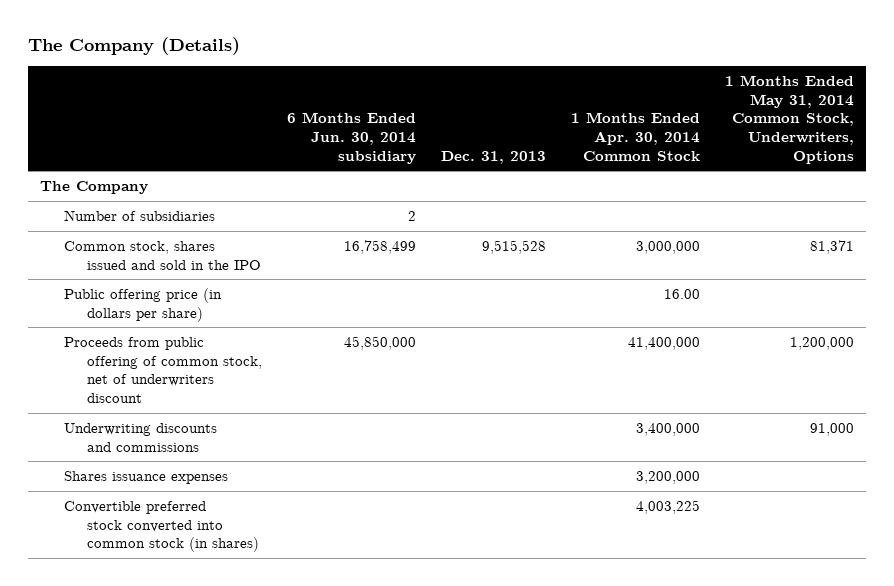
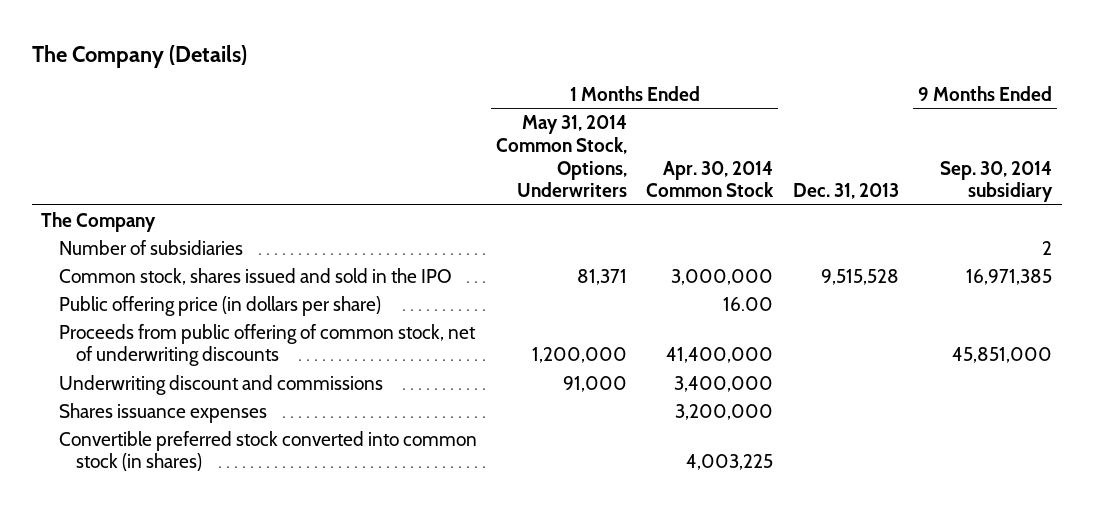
- | 6 Months Ended Jun. 30, 2014 subsidiary | Dec. 31, 2013 | 1 Months Ended Apr. 30, 2014 Common Stock | 1 Months Ended May 31, 2014 Common Stock, Underwriters, Options
+ | 1 Months Ended May 31, 2014 Common Stock, Options, Underwriters | 1 Months Ended Apr. 30, 2014 Common Stock | Dec. 31, 2013 | 9 Months Ended Sep. 30, 2014 subsidiary
- Proceeds from public offering of common stock, net of underwriters discount | 45,850,000 | | 41,400,000 | 1,200,000
- Underwriting discounts and commissions | | | 3,400,000 | 91,000
+ Proceeds from public offering of common stock, net of underwriting discounts | 1,200,000 | 41,400,000 | | 45,851,000
+ Underwriting discount and commissions | 91,000 | 3,400,000 | |

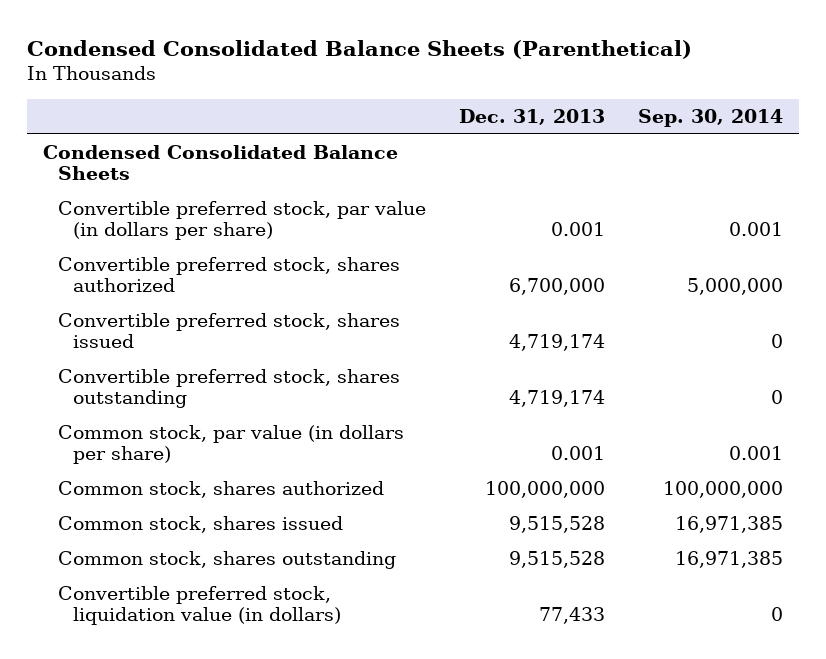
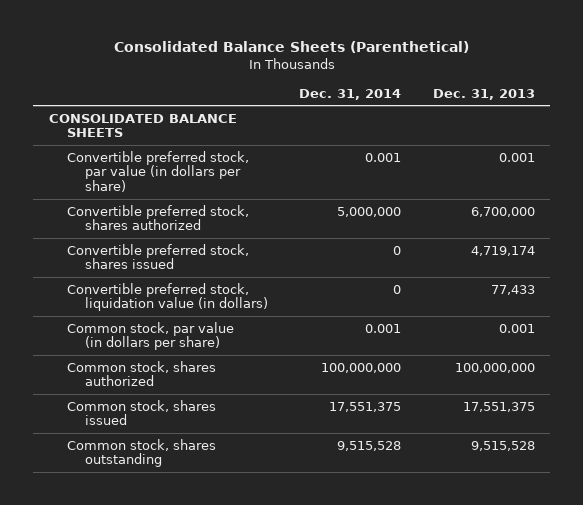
- Condensed Consolidated Balance Sheets (Parenthetical)
+ Consolidated Balance Sheets (Parenthetical)
- | Dec. 31, 2013 | Sep. 30, 2014
+ | Dec. 31, 2014 | Dec. 31, 2013
- Condensed Consolidated Balance Sheets
+ CONSOLIDATED BALANCE SHEETS
- Convertible preferred stock, shares outstanding | 4,719,174 | 0
moved up: Convertible preferred stock, liquidation value (in dollars) | 0 | 77,433
- Common stock, shares issued | 9,515,528 | 16,971,385
+ Common stock, shares issued | 17,551,375 | 17,551,375

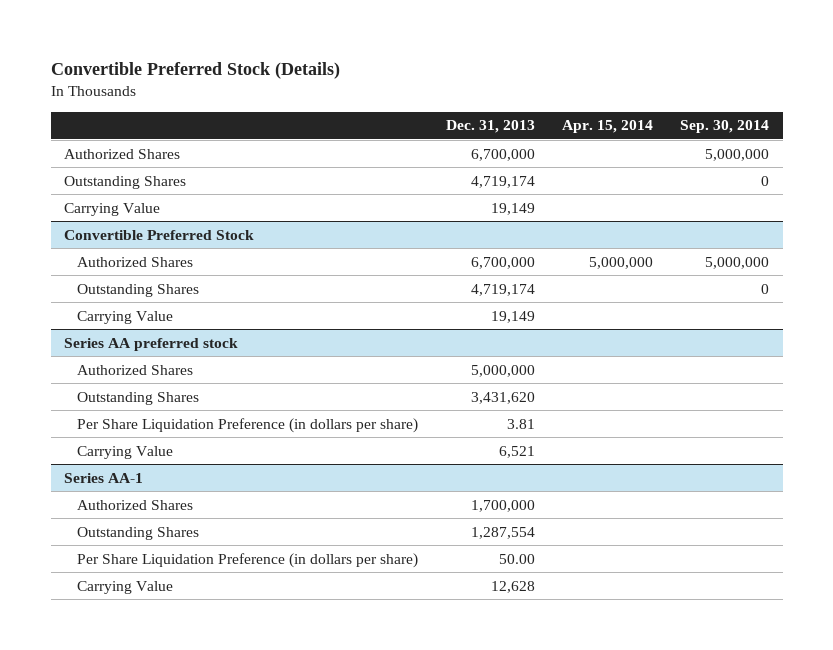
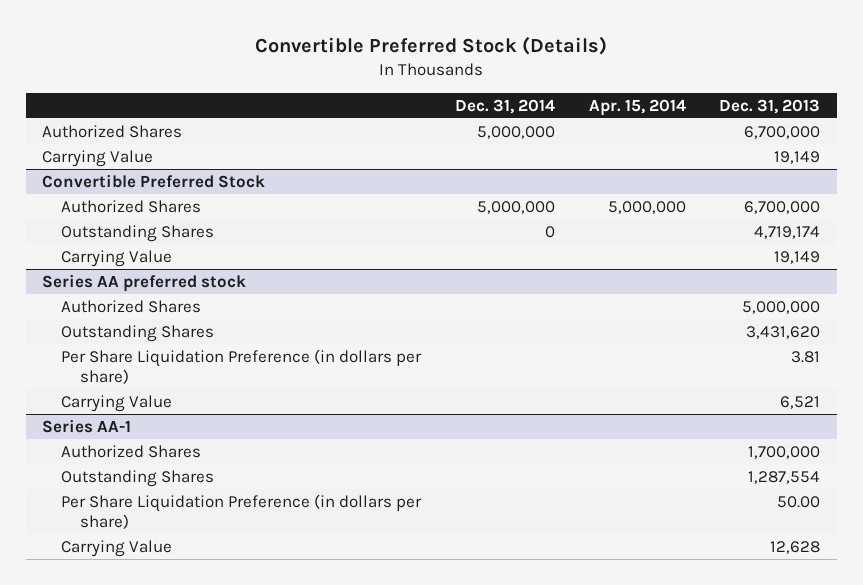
- | Dec. 31, 2013 | Apr. 15, 2014 | Sep. 30, 2014
+ | Dec. 31, 2014 | Apr. 15, 2014 | Dec. 31, 2013
- Outstanding Shares | 4,719,174 | | 0

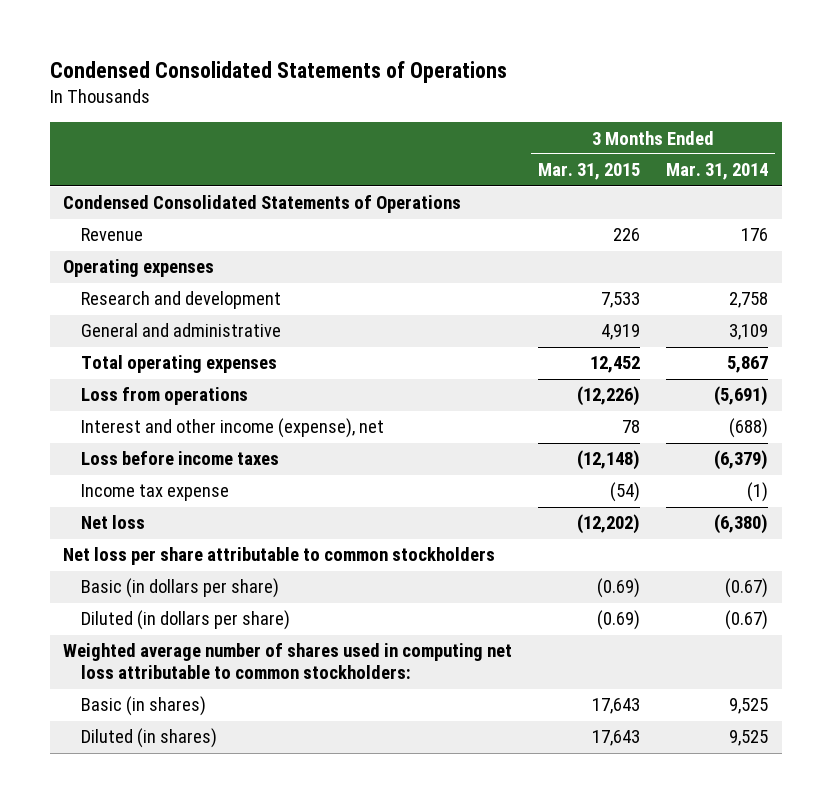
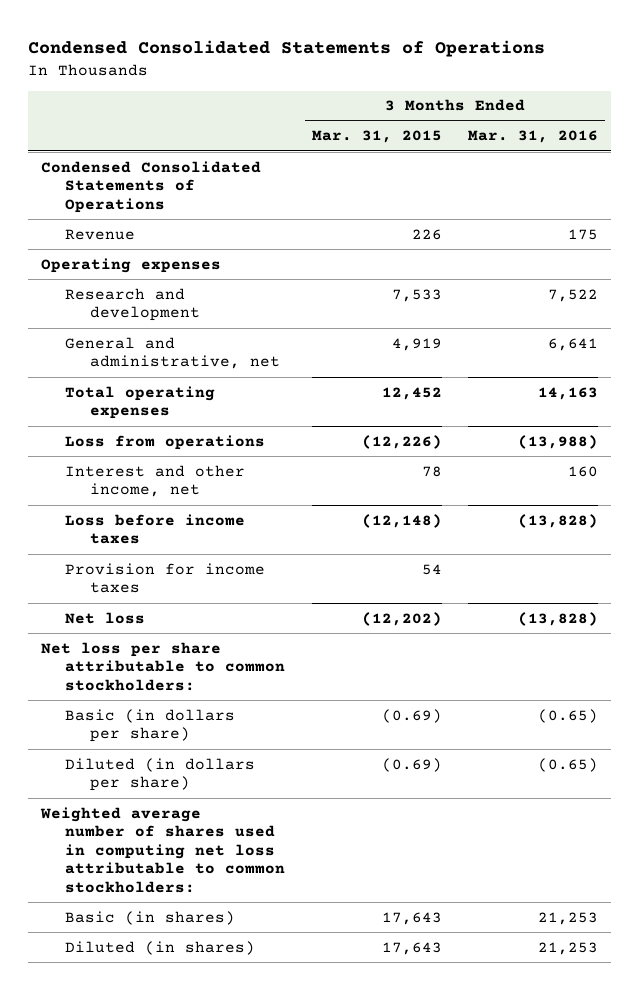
- | 3 Months Ended Mar. 31, 2015 | 3 Months Ended Mar. 31, 2014
+ | 3 Months Ended Mar. 31, 2015 | 3 Months Ended Mar. 31, 2016
- General and administrative | 4,919 | 3,109
+ General and administrative, net | 4,919 | 6,641
- Interest and other income (expense), net | 78 | (688)
+ Interest and other income, net | 78 | 160
- Income tax expense | (54) | (1)
+ Provision for income taxes | 54 |
- Net loss per share attributable to common stockholders
+ Net loss per share attributable to common stockholders:

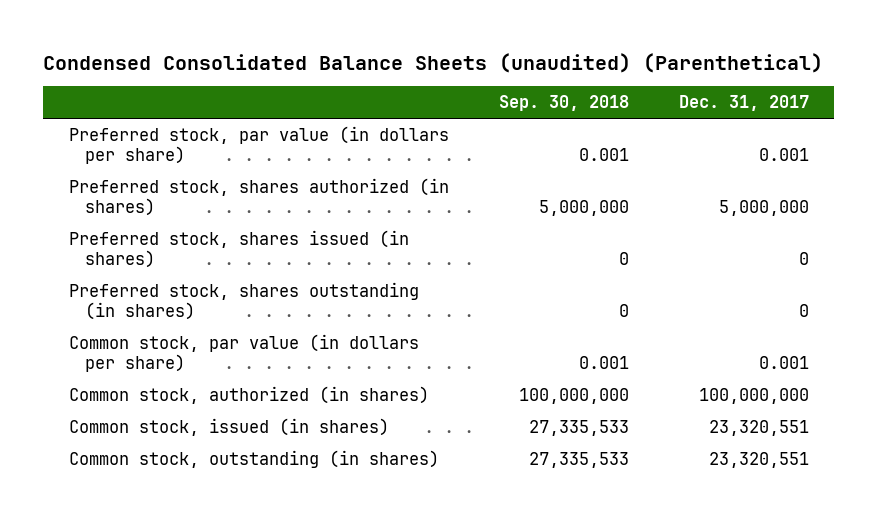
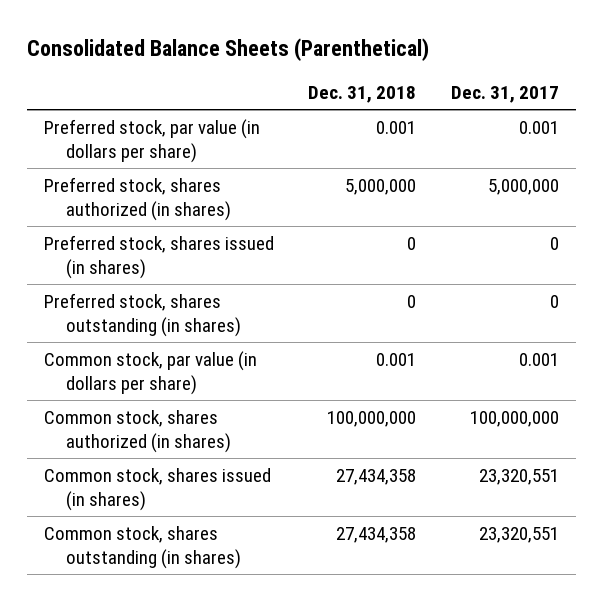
- Condensed Consolidated Balance Sheets (unaudited) (Parenthetical)
+ Consolidated Balance Sheets (Parenthetical)
- | Sep. 30, 2018 | Dec. 31, 2017
+ | Dec. 31, 2018 | Dec. 31, 2017
- Common stock, authorized (in shares) | 100,000,000 | 100,000,000
- Common stock, issued (in shares) | 27,335,533 | 23,320,551
- Common stock, outstanding (in shares) | 27,335,533 | 23,320,551
+ Common stock, shares authorized (in shares) | 100,000,000 | 100,000,000
+ Common stock, shares issued (in shares) | 27,434,358 | 23,320,551
+ Common stock, shares outstanding (in shares) | 27,434,358 | 23,320,551

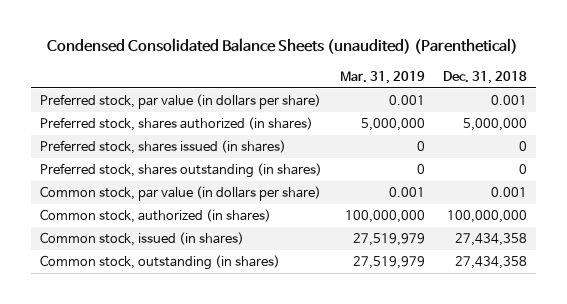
- Consolidated Balance Sheets (Parenthetical)
+ Condensed Consolidated Balance Sheets (unaudited) (Parenthetical)
- | Dec. 31, 2018 | Dec. 31, 2017
+ | Mar. 31, 2019 | Dec. 31, 2018
- Common stock, shares authorized (in shares) | 100,000,000 | 100,000,000
- Common stock, shares issued (in shares) | 27,434,358 | 23,320,551
- Common stock, shares outstanding (in shares) | 27,434,358 | 23,320,551
+ Common stock, authorized (in shares) | 100,000,000 | 100,000,000
+ Common stock, issued (in shares) | 27,519,979 | 27,434,358
+ Common stock, outstanding (in shares) | 27,519,979 | 27,434,358

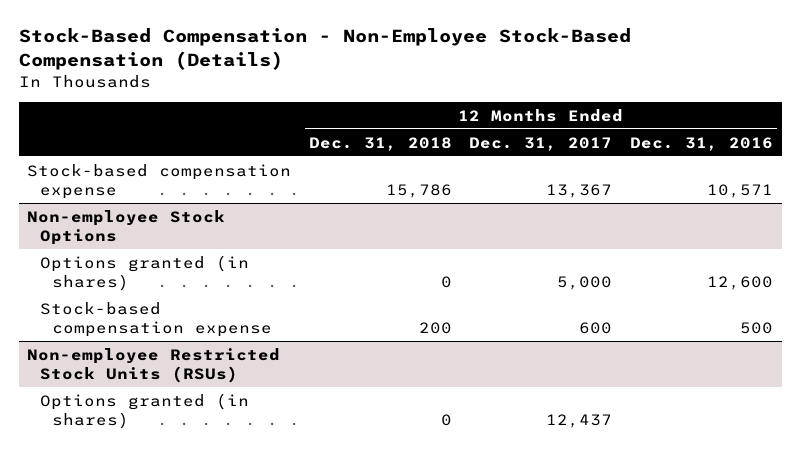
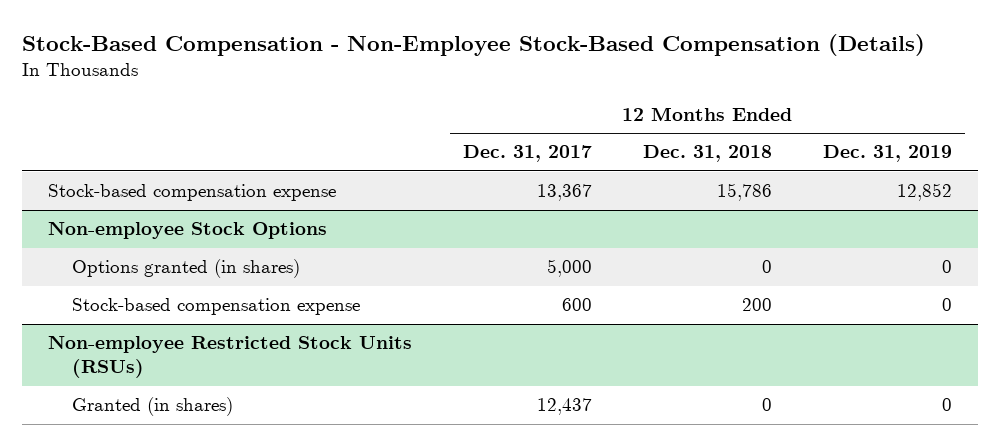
- | 12 Months Ended Dec. 31, 2018 | 12 Months Ended Dec. 31, 2017 | 12 Months Ended Dec. 31, 2016
+ | 12 Months Ended Dec. 31, 2017 | 12 Months Ended Dec. 31, 2018 | 12 Months Ended Dec. 31, 2019
@ Non-employee Restricted Stock Units (RSUs)
- Options granted (in shares) | 0 | 12,437 |
+ Granted (in shares) | 12,437 | 0 | 0

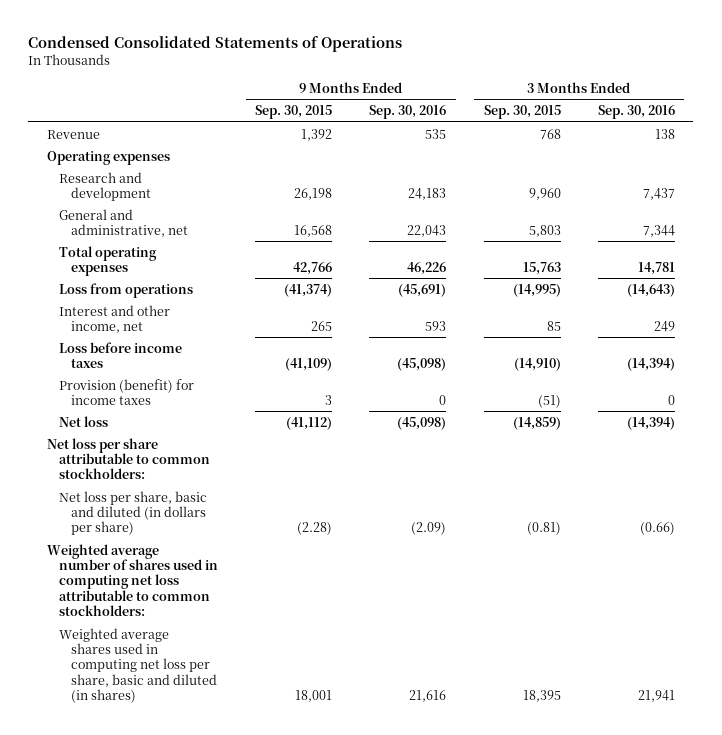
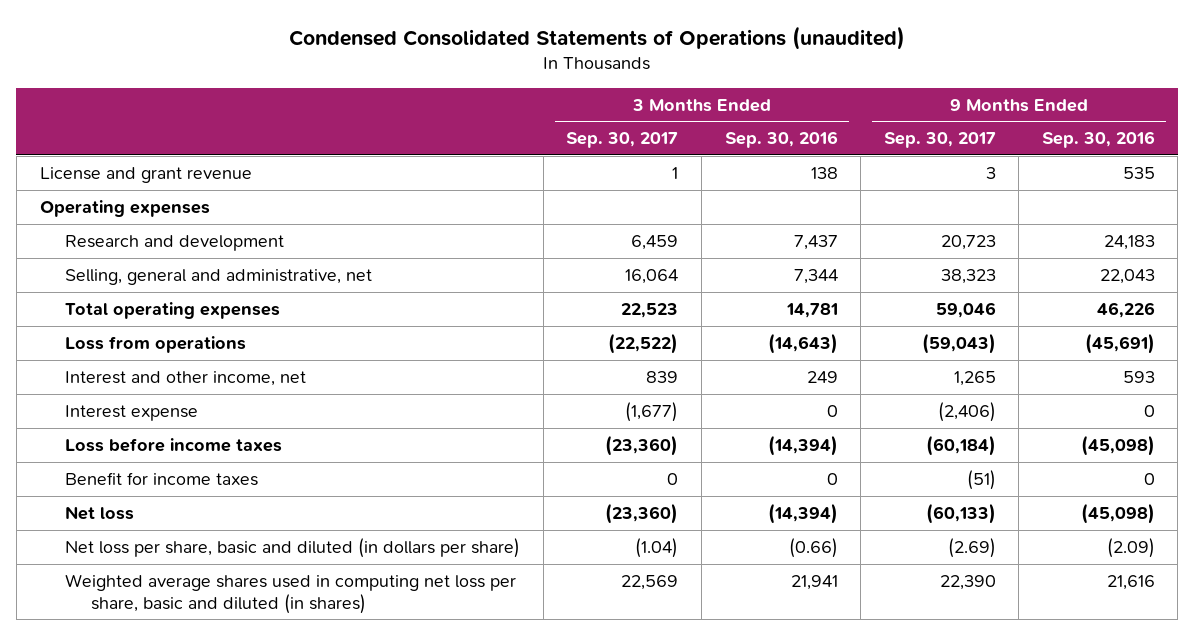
- Condensed Consolidated Statements of Operations
+ Condensed Consolidated Statements of Operations (unaudited)
- | 9 Months Ended Sep. 30, 2015 | 9 Months Ended Sep. 30, 2016 | 3 Months Ended Sep. 30, 2015 | 3 Months Ended Sep. 30, 2016
+ | 3 Months Ended Sep. 30, 2017 | 3 Months Ended Sep. 30, 2016 | 9 Months Ended Sep. 30, 2017 | 9 Months Ended Sep. 30, 2016
- Revenue | 1,392 | 535 | 768 | 138
+ License and grant revenue | 1 | 138 | 3 | 535
- General and administrative, net | 16,568 | 22,043 | 5,803 | 7,344
+ Selling, general and administrative, net | 16,064 | 7,344 | 38,323 | 22,043
+ Interest expense | (1,677) | 0 | (2,406) | 0
- Provision (benefit) for income taxes | 3 | 0 | (51) | 0
+ Benefit for income taxes | 0 | 0 | (51) | 0
- Net loss per share attributable to common stockholders:
- Weighted average number of shares used in computing net loss attributable to common stockholders:

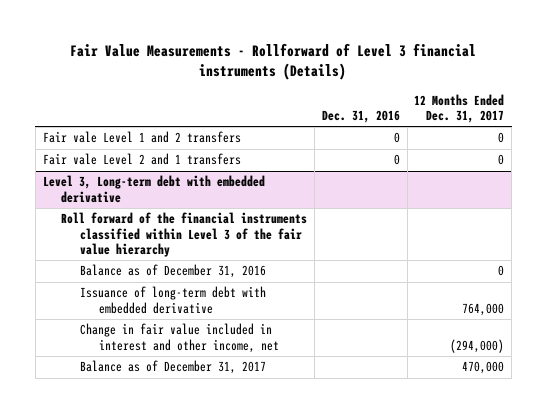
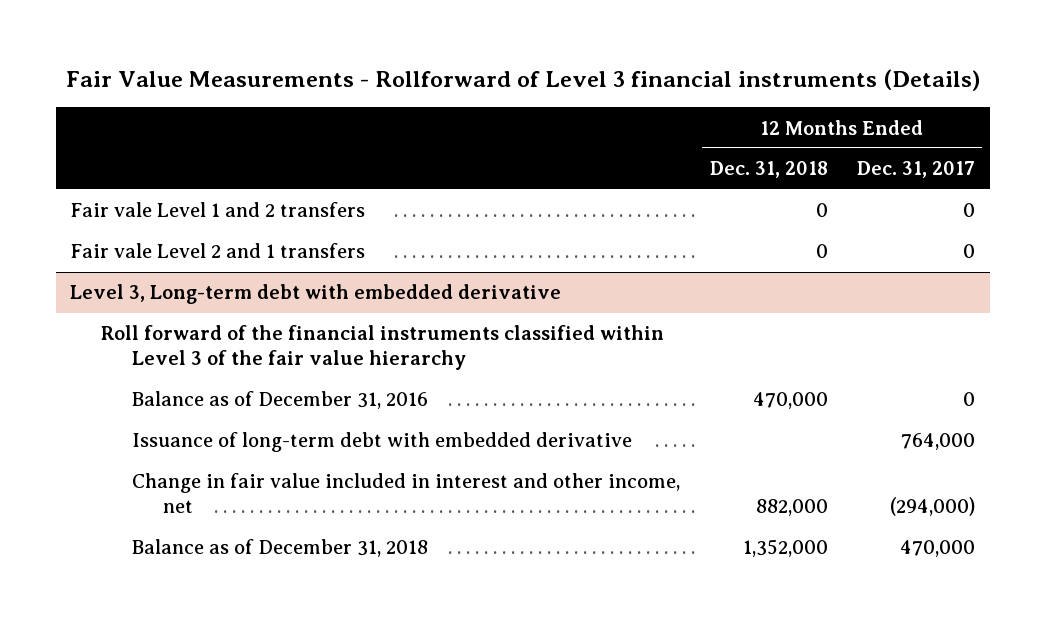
- | Dec. 31, 2016 | 12 Months Ended Dec. 31, 2017
+ | 12 Months Ended Dec. 31, 2018 | 12 Months Ended Dec. 31, 2017
@ Level 3, Long-term debt with embedded derivative
- Balance as of December 31, 2017 | | 470,000
+ Balance as of December 31, 2018 | 1,352,000 | 470,000

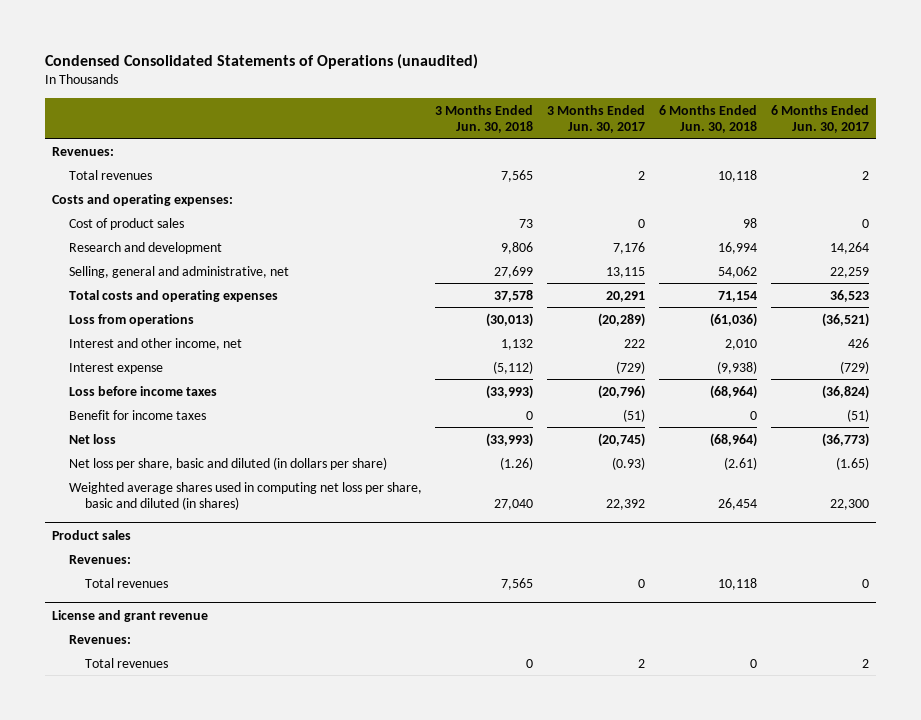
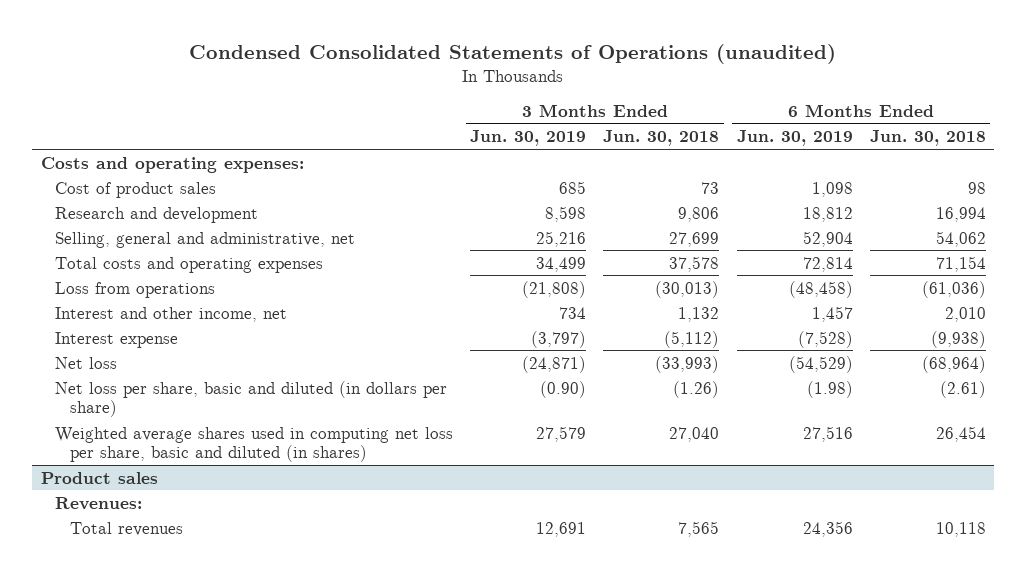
- | 3 Months Ended Jun. 30, 2018 | 3 Months Ended Jun. 30, 2017 | 6 Months Ended Jun. 30, 2018 | 6 Months Ended Jun. 30, 2017
+ | 3 Months Ended Jun. 30, 2019 | 3 Months Ended Jun. 30, 2018 | 6 Months Ended Jun. 30, 2019 | 6 Months Ended Jun. 30, 2018
- Revenues:
- Total revenues | 7,565 | 2 | 10,118 | 2
- Loss before income taxes | (33,993) | (20,796) | (68,964) | (36,824)
- Benefit for income taxes | 0 | (51) | 0 | (51)
- License and grant revenue
- Revenues:
- Total revenues | 0 | 2 | 0 | 2

